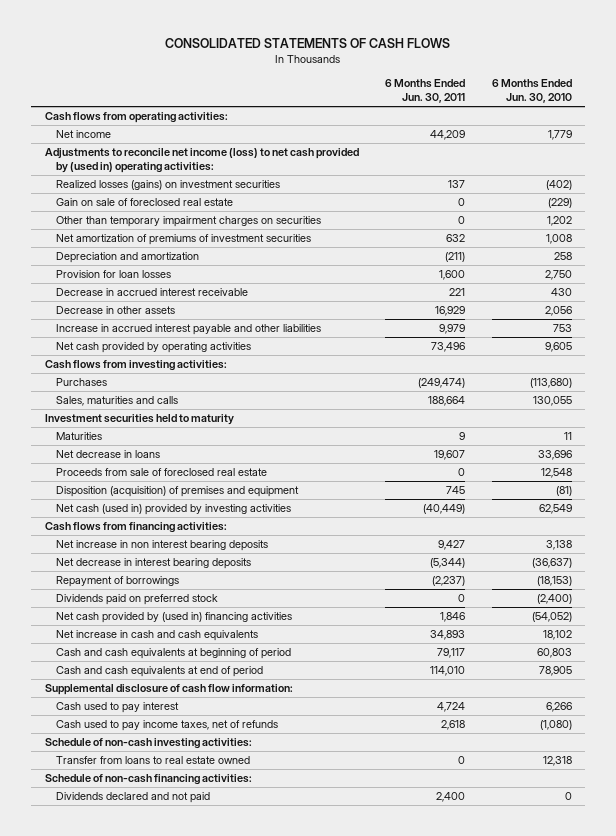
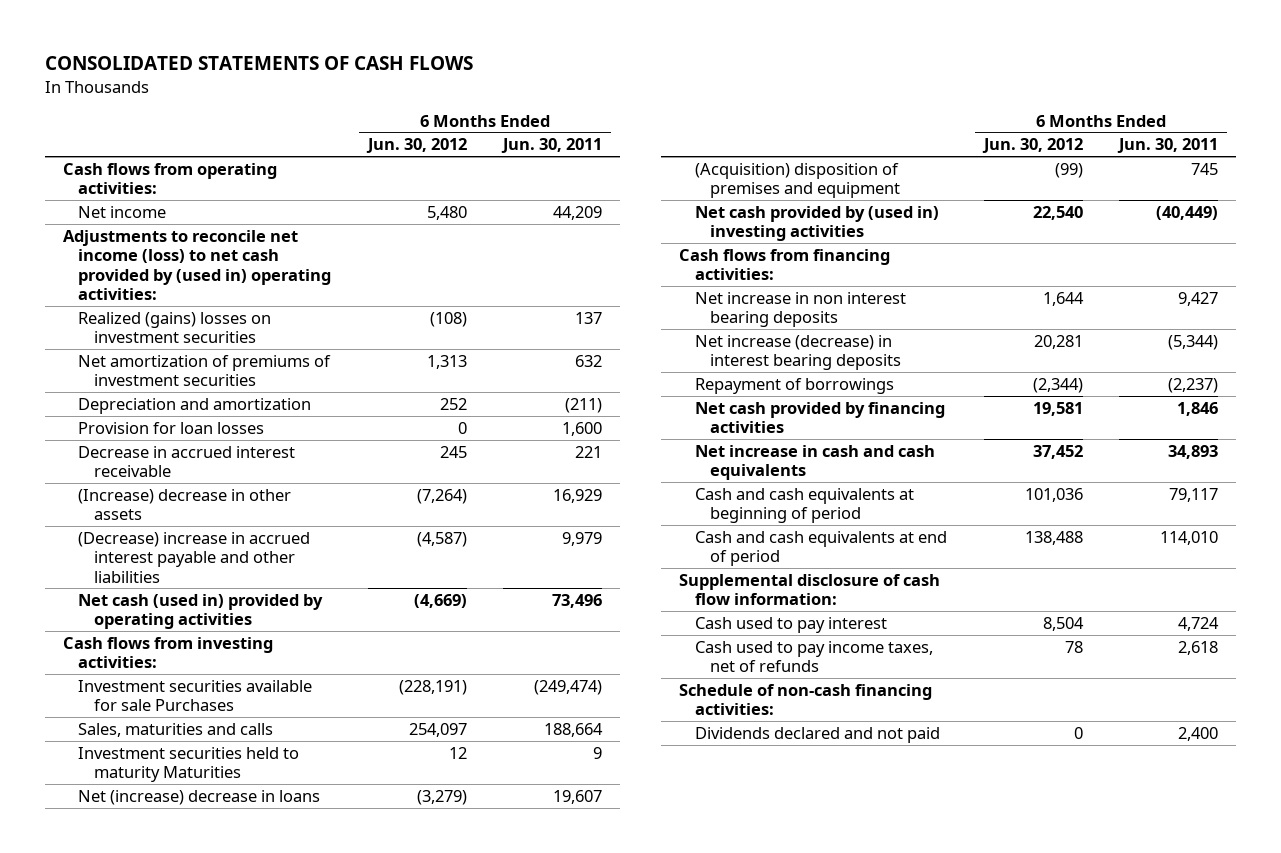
- | 6 Months Ended Jun. 30, 2011 | 6 Months Ended Jun. 30, 2010
+ | 6 Months Ended Jun. 30, 2012 | 6 Months Ended Jun. 30, 2011
- Realized losses (gains) on investment securities | 137 | (402)
- Gain on sale of foreclosed real estate | 0 | (229)
- Other than temporary impairment charges on securities | 0 | 1,202
+ Realized (gains) losses on investment securities | (108) | 137
- Decrease in other assets | 16,929 | 2,056
- Increase in accrued interest payable and other liabilities | 9,979 | 753
- Net cash provided by operating activities | 73,496 | 9,605
+ (Increase) decrease in other assets | (7,264) | 16,929
+ (Decrease) increase in accrued interest payable and other liabilities | (4,587) | 9,979
+ Net cash (used in) provided by operating activities | (4,669) | 73,496
- Purchases | (249,474) | (113,680)
+ Investment securities available for sale Purchases | (228,191) | (249,474)
- Investment securities held to maturity
- Maturities | 9 | 11
- Net decrease in loans | 19,607 | 33,696
- Proceeds from sale of foreclosed real estate | 0 | 12,548
- Disposition (acquisition) of premises and equipment | 745 | (81)
- Net cash (used in) provided by investing activities | (40,449) | 62,549
+ Investment securities held to maturity Maturities | 12 | 9
+ Net (increase) decrease in loans | (3,279) | 19,607
+ (Acquisition) disposition of premises and equipment | (99) | 745
+ Net cash provided by (used in) investing activities | 22,540 | (40,449)
- Net decrease in interest bearing deposits | (5,344) | (36,637)
+ Net increase (decrease) in interest bearing deposits | 20,281 | (5,344)
- Dividends paid on preferred stock | 0 | (2,400)
- Net cash provided by (used in) financing activities | 1,846 | (54,052)
+ Net cash provided by financing activities | 19,581 | 1,846
- Schedule of non-cash investing activities:
- Transfer from loans to real estate owned | 0 | 12,318

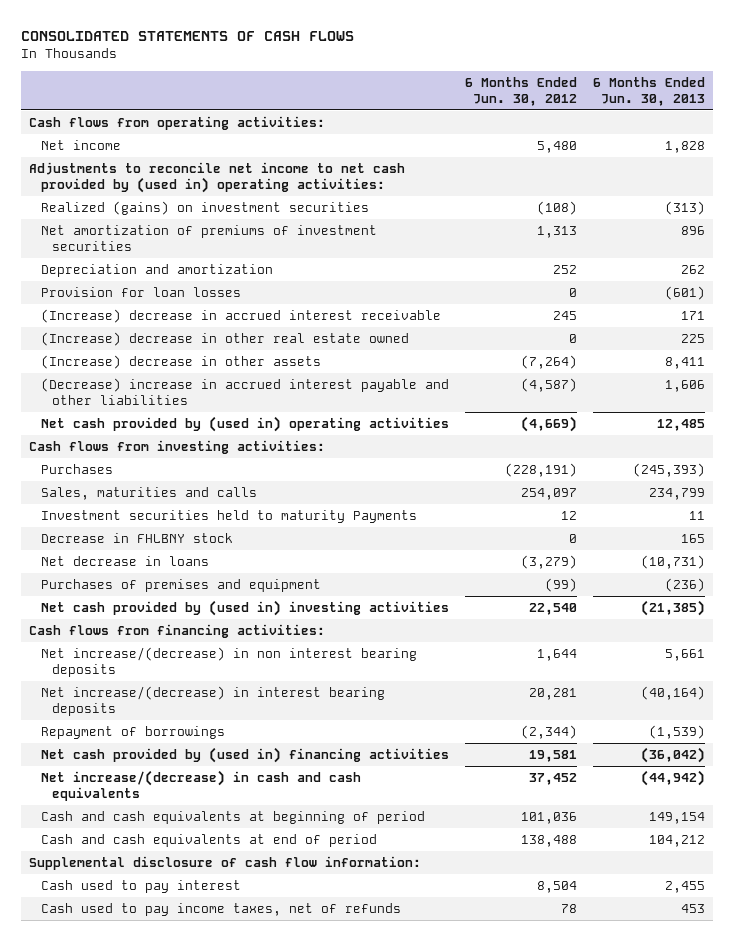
- | 6 Months Ended Jun. 30, 2012 | 6 Months Ended Jun. 30, 2011
+ | 6 Months Ended Jun. 30, 2012 | 6 Months Ended Jun. 30, 2013
- Adjustments to reconcile net income (loss) to net cash provided by (used in) operating activities:
- Realized (gains) losses on investment securities | (108) | 137
+ Adjustments to reconcile net income to net cash provided by (used in) operating activities:
+ Realized (gains) on investment securities | (108) | (313)
- Decrease in accrued interest receivable | 245 | 221
+ (Increase) decrease in accrued interest receivable | 245 | 171
+ (Increase) decrease in other real estate owned | 0 | 225
- Net cash (used in) provided by operating activities | (4,669) | 73,496
+ Net cash provided by (used in) operating activities | (4,669) | 12,485
- Investment securities available for sale Purchases | (228,191) | (249,474)
+ Purchases | (228,191) | (245,393)
- Investment securities held to maturity Maturities | 12 | 9
- Net (increase) decrease in loans | (3,279) | 19,607
- (Acquisition) disposition of premises and equipment | (99) | 745
+ Investment securities held to maturity Payments | 12 | 11
+ Decrease in FHLBNY stock | 0 | 165
+ Net decrease in loans | (3,279) | (10,731)
+ Purchases of premises and equipment | (99) | (236)
- Net increase in non interest bearing deposits | 1,644 | 9,427
- Net increase (decrease) in interest bearing deposits | 20,281 | (5,344)
+ Net increase/(decrease) in non interest bearing deposits | 1,644 | 5,661
+ Net increase/(decrease) in interest bearing deposits | 20,281 | (40,164)
- Net cash provided by financing activities | 19,581 | 1,846
- Net increase in cash and cash equivalents | 37,452 | 34,893
+ Net cash provided by (used in) financing activities | 19,581 | (36,042)
+ Net increase/(decrease) in cash and cash equivalents | 37,452 | (44,942)
- Schedule of non-cash financing activities:
- Dividends declared and not paid | 0 | 2,400

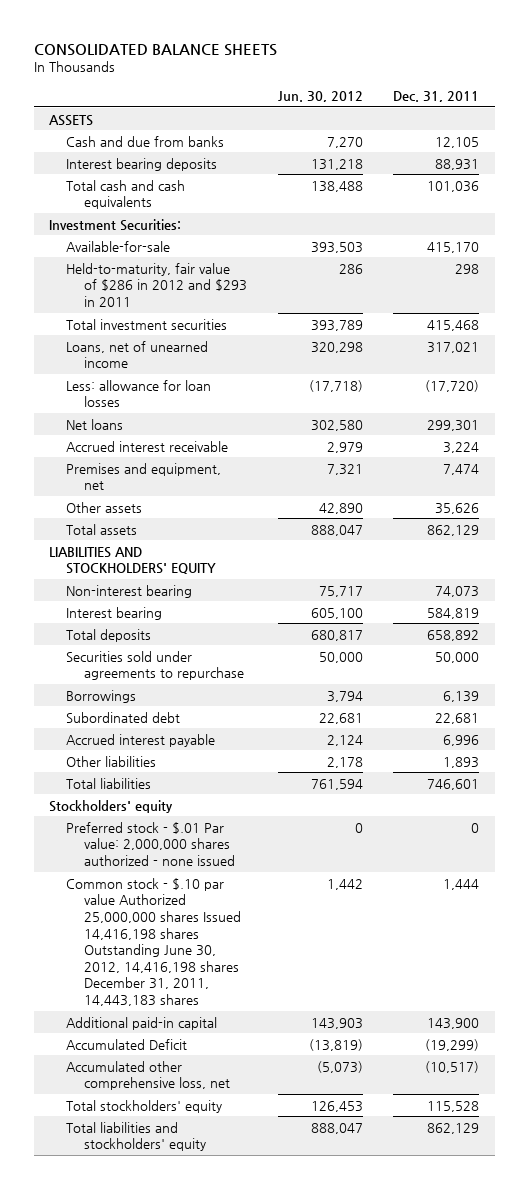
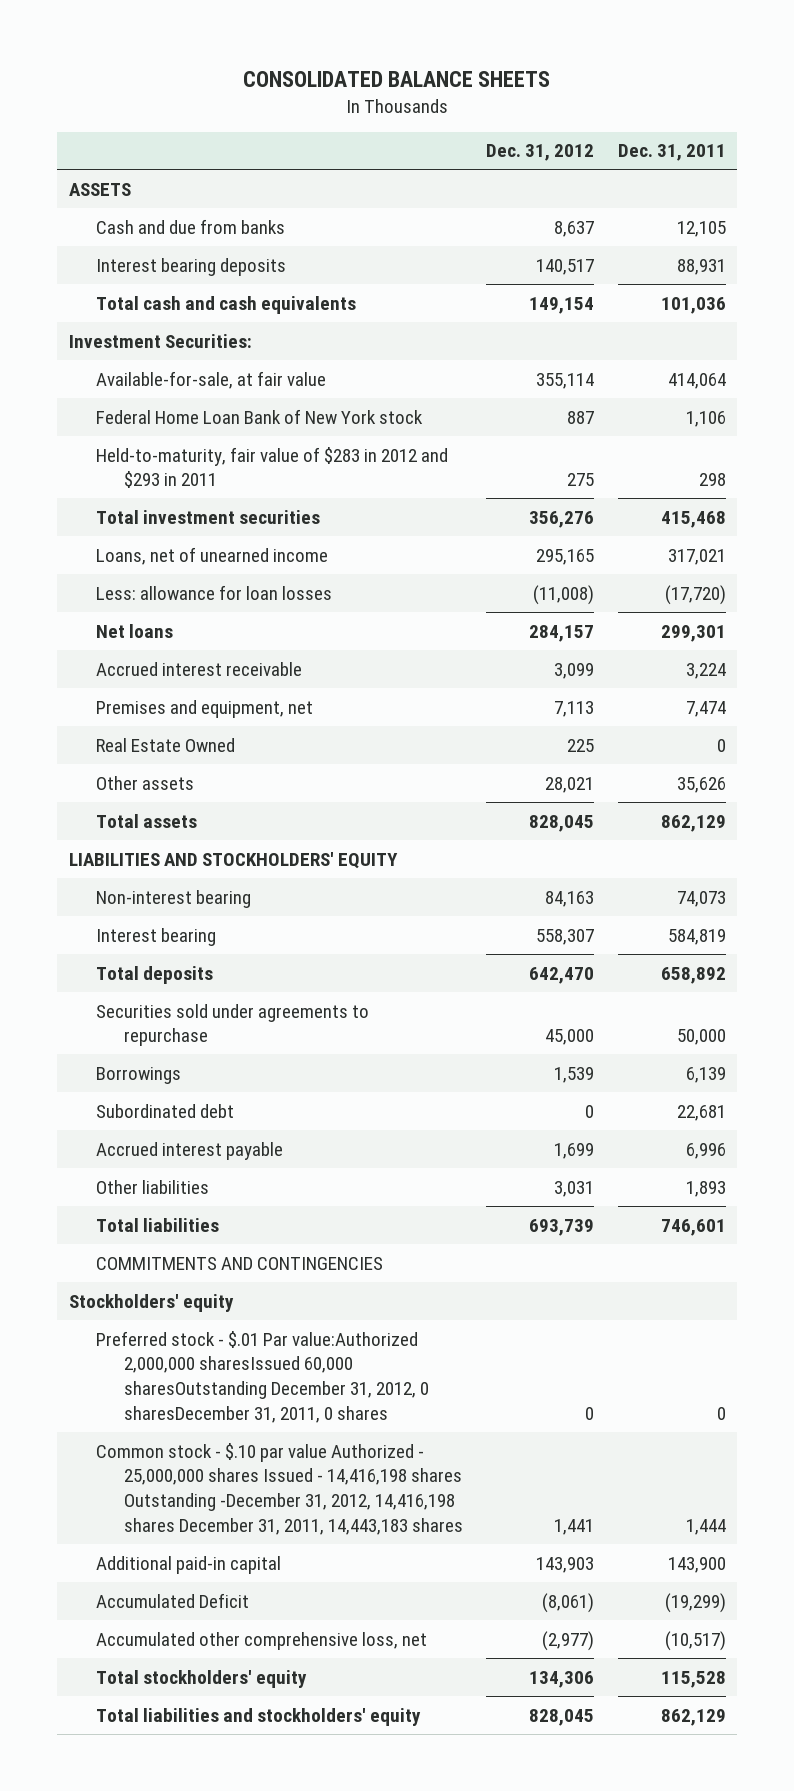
- | Jun. 30, 2012 | Dec. 31, 2011
+ | Dec. 31, 2012 | Dec. 31, 2011
- Available-for-sale | 393,503 | 415,170
- Held-to-maturity, fair value of $286 in 2012 and $293 in 2011 | 286 | 298
+ Available-for-sale, at fair value | 355,114 | 414,064
+ Federal Home Loan Bank of New York stock | 887 | 1,106
+ Held-to-maturity, fair value of $283 in 2012 and $293 in 2011 | 275 | 298
+ Real Estate Owned | 225 | 0
+ COMMITMENTS AND CONTINGENCIES
- Preferred stock - $.01 Par value: 2,000,000 shares authorized - none issued | 0 | 0
- Common stock - $.10 par value Authorized 25,000,000 shares Issued 14,416,198 shares Outstanding June 30, 2012, 14,416,198 shares December 31, 2011, 14,443,183 shares | 1,442 | 1,444
+ Preferred stock - $.01 Par value:Authorized 2,000,000 sharesIssued 60,000 sharesOutstanding December 31, 2012, 0 sharesDecember 31, 2011, 0 shares | 0 | 0
+ Common stock - $.10 par value Authorized - 25,000,000 shares Issued - 14,416,198 shares Outstanding -December 31, 2012, 14,416,198 shares December 31, 2011, 14,443,183 shares | 1,441 | 1,444

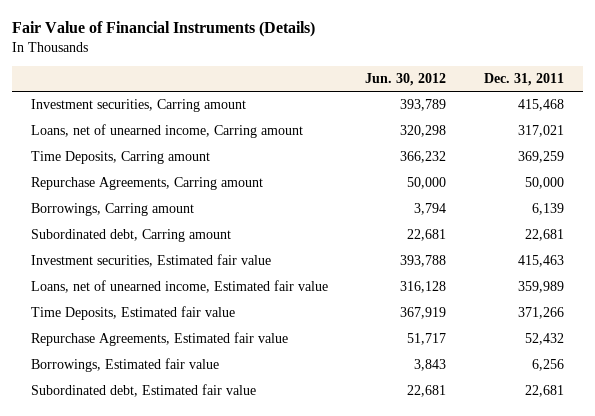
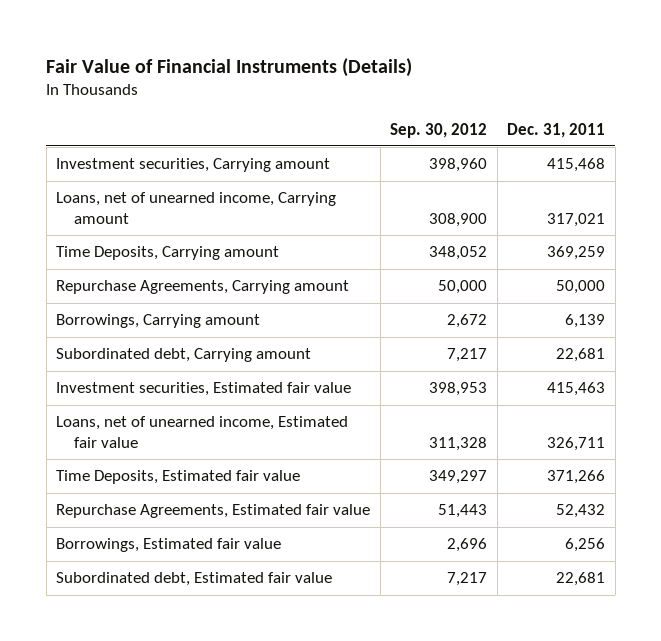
- | Jun. 30, 2012 | Dec. 31, 2011
+ | Sep. 30, 2012 | Dec. 31, 2011
- Investment securities, Carring amount | 393,789 | 415,468
- Loans, net of unearned income, Carring amount | 320,298 | 317,021
- Time Deposits, Carring amount | 366,232 | 369,259
- Repurchase Agreements, Carring amount | 50,000 | 50,000
- Borrowings, Carring amount | 3,794 | 6,139
- Subordinated debt, Carring amount | 22,681 | 22,681
+ Investment securities, Carrying amount | 398,960 | 415,468
+ Loans, net of unearned income, Carrying amount | 308,900 | 317,021
+ Time Deposits, Carrying amount | 348,052 | 369,259
+ Repurchase Agreements, Carrying amount | 50,000 | 50,000
+ Borrowings, Carrying amount | 2,672 | 6,139
+ Subordinated debt, Carrying amount | 7,217 | 22,681
- Loans, net of unearned income, Estimated fair value | 316,128 | 359,989
+ Loans, net of unearned income, Estimated fair value | 311,328 | 326,711

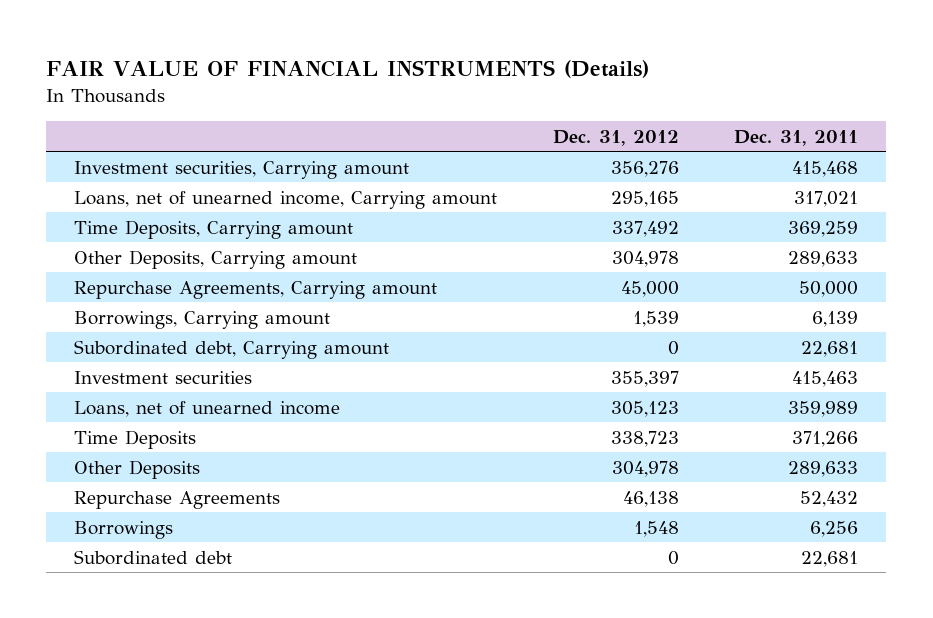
- Fair Value of Financial Instruments (Details)
+ FAIR VALUE OF FINANCIAL INSTRUMENTS (Details)
- | Sep. 30, 2012 | Dec. 31, 2011
+ | Dec. 31, 2012 | Dec. 31, 2011
+ Other Deposits, Carrying amount | 304,978 | 289,633
- Investment securities, Estimated fair value | 398,953 | 415,463
- Loans, net of unearned income, Estimated fair value | 311,328 | 326,711
- Time Deposits, Estimated fair value | 349,297 | 371,266
- Repurchase Agreements, Estimated fair value | 51,443 | 52,432
- Borrowings, Estimated fair value | 2,696 | 6,256
- Subordinated debt, Estimated fair value | 7,217 | 22,681
+ Investment securities | 355,397 | 415,463
+ Loans, net of unearned income | 305,123 | 359,989
+ Time Deposits | 338,723 | 371,266
+ Other Deposits | 304,978 | 289,633
+ Repurchase Agreements | 46,138 | 52,432
+ Borrowings | 1,548 | 6,256
+ Subordinated debt | 0 | 22,681

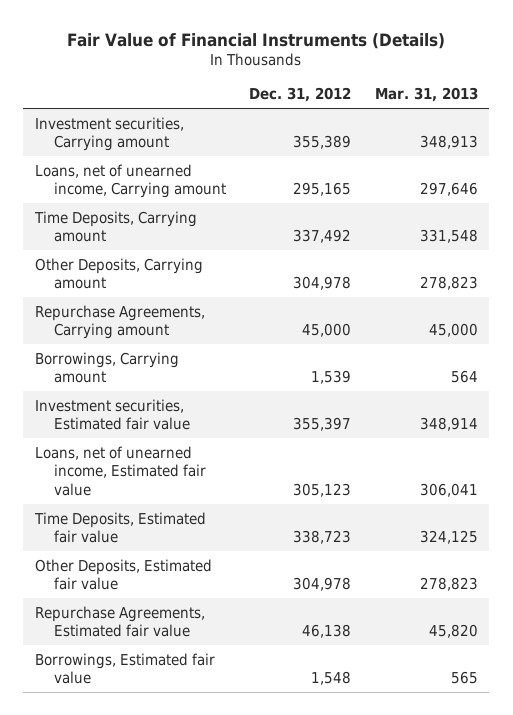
- FAIR VALUE OF FINANCIAL INSTRUMENTS (Details)
+ Fair Value of Financial Instruments (Details)
- | Dec. 31, 2012 | Dec. 31, 2011
+ | Dec. 31, 2012 | Mar. 31, 2013
- Investment securities, Carrying amount | 356,276 | 415,468
+ Investment securities, Carrying amount | 355,389 | 348,913
- Subordinated debt, Carrying amount | 0 | 22,681
- Investment securities | 355,397 | 415,463
- Loans, net of unearned income | 305,123 | 359,989
- Time Deposits | 338,723 | 371,266
- Other Deposits | 304,978 | 289,633
- Repurchase Agreements | 46,138 | 52,432
- Borrowings | 1,548 | 6,256
- Subordinated debt | 0 | 22,681
+ Investment securities, Estimated fair value | 355,397 | 348,914
+ Loans, net of unearned income, Estimated fair value | 305,123 | 306,041
+ Time Deposits, Estimated fair value | 338,723 | 324,125
+ Other Deposits, Estimated fair value | 304,978 | 278,823
+ Repurchase Agreements, Estimated fair value | 46,138 | 45,820
+ Borrowings, Estimated fair value | 1,548 | 565

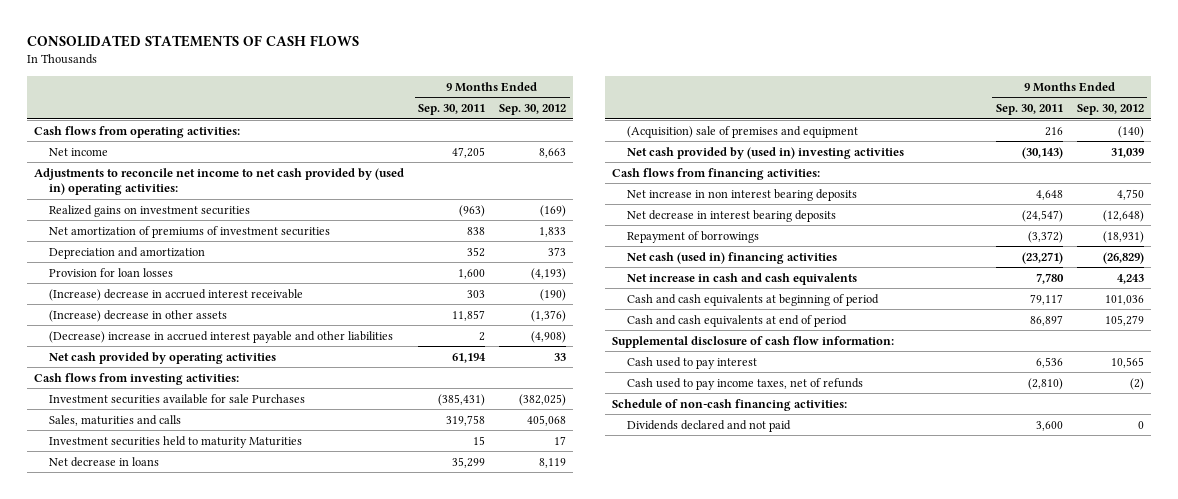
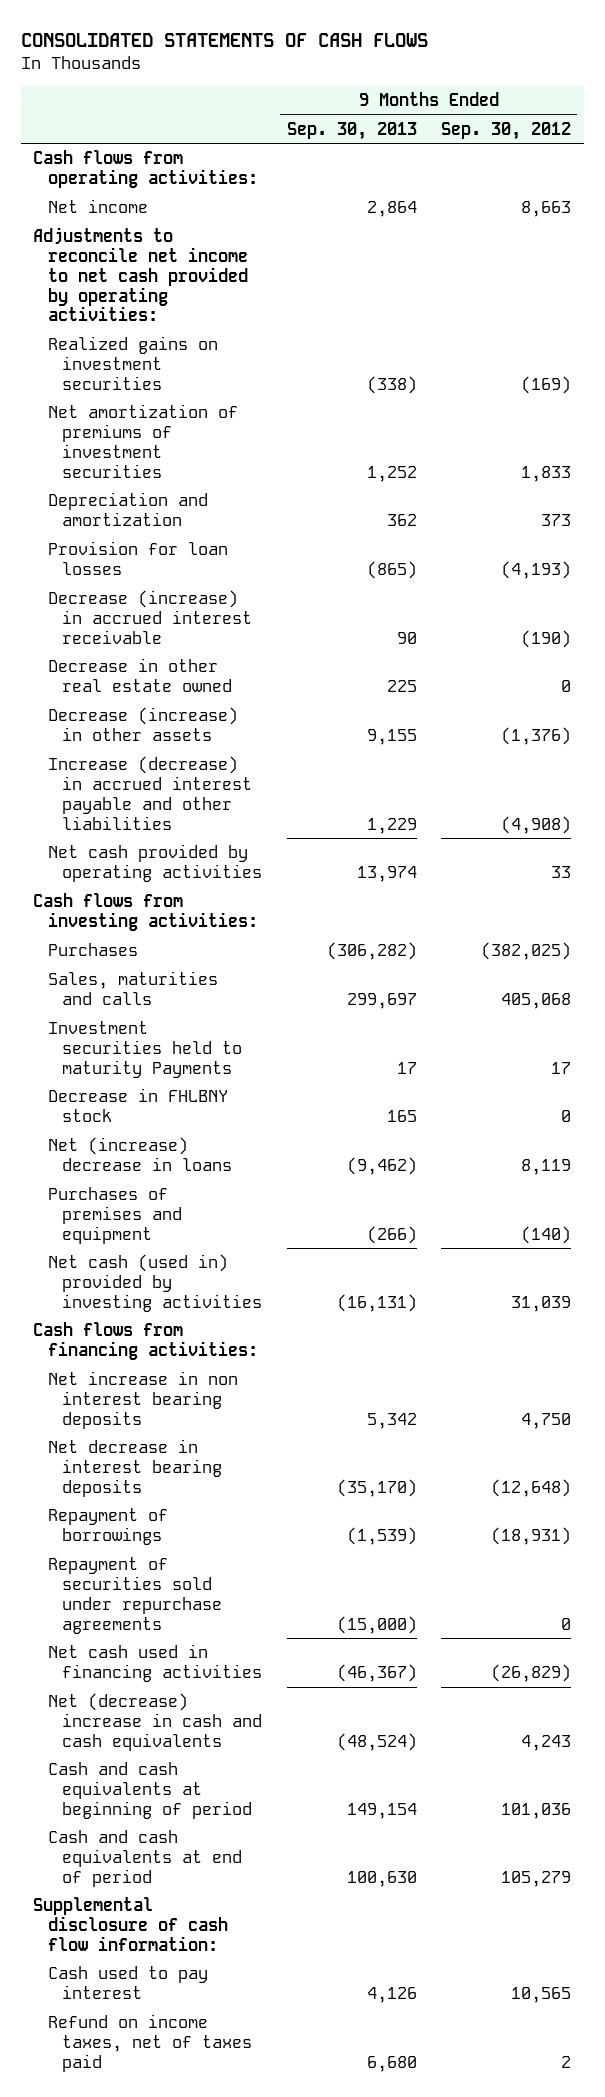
- | 9 Months Ended Sep. 30, 2011 | 9 Months Ended Sep. 30, 2012
+ | 9 Months Ended Sep. 30, 2013 | 9 Months Ended Sep. 30, 2012
- Adjustments to reconcile net income to net cash provided by (used in) operating activities:
+ Adjustments to reconcile net income to net cash provided by operating activities:
- (Increase) decrease in accrued interest receivable | 303 | (190)
- (Increase) decrease in other assets | 11,857 | (1,376)
- (Decrease) increase in accrued interest payable and other liabilities | 2 | (4,908)
+ Decrease (increase) in accrued interest receivable | 90 | (190)
+ Decrease in other real estate owned | 225 | 0
+ Decrease (increase) in other assets | 9,155 | (1,376)
+ Increase (decrease) in accrued interest payable and other liabilities | 1,229 | (4,908)
- Investment securities available for sale Purchases | (385,431) | (382,025)
+ Purchases | (306,282) | (382,025)
- Investment securities held to maturity Maturities | 15 | 17
- Net decrease in loans | 35,299 | 8,119
- (Acquisition) sale of premises and equipment | 216 | (140)
- Net cash provided by (used in) investing activities | (30,143) | 31,039
+ Investment securities held to maturity Payments | 17 | 17
+ Decrease in FHLBNY stock | 165 | 0
+ Net (increase) decrease in loans | (9,462) | 8,119
+ Purchases of premises and equipment | (266) | (140)
+ Net cash (used in) provided by investing activities | (16,131) | 31,039
- Net cash (used in) financing activities | (23,271) | (26,829)
- Net increase in cash and cash equivalents | 7,780 | 4,243
+ Repayment of securities sold under repurchase agreements | (15,000) | 0
+ Net cash used in financing activities | (46,367) | (26,829)
+ Net (decrease) increase in cash and cash equivalents | (48,524) | 4,243
- Cash used to pay income taxes, net of refunds | (2,810) | (2)
- Schedule of non-cash financing activities:
- Dividends declared and not paid | 3,600 | 0
+ Refund on income taxes, net of taxes paid | 6,680 | 2

